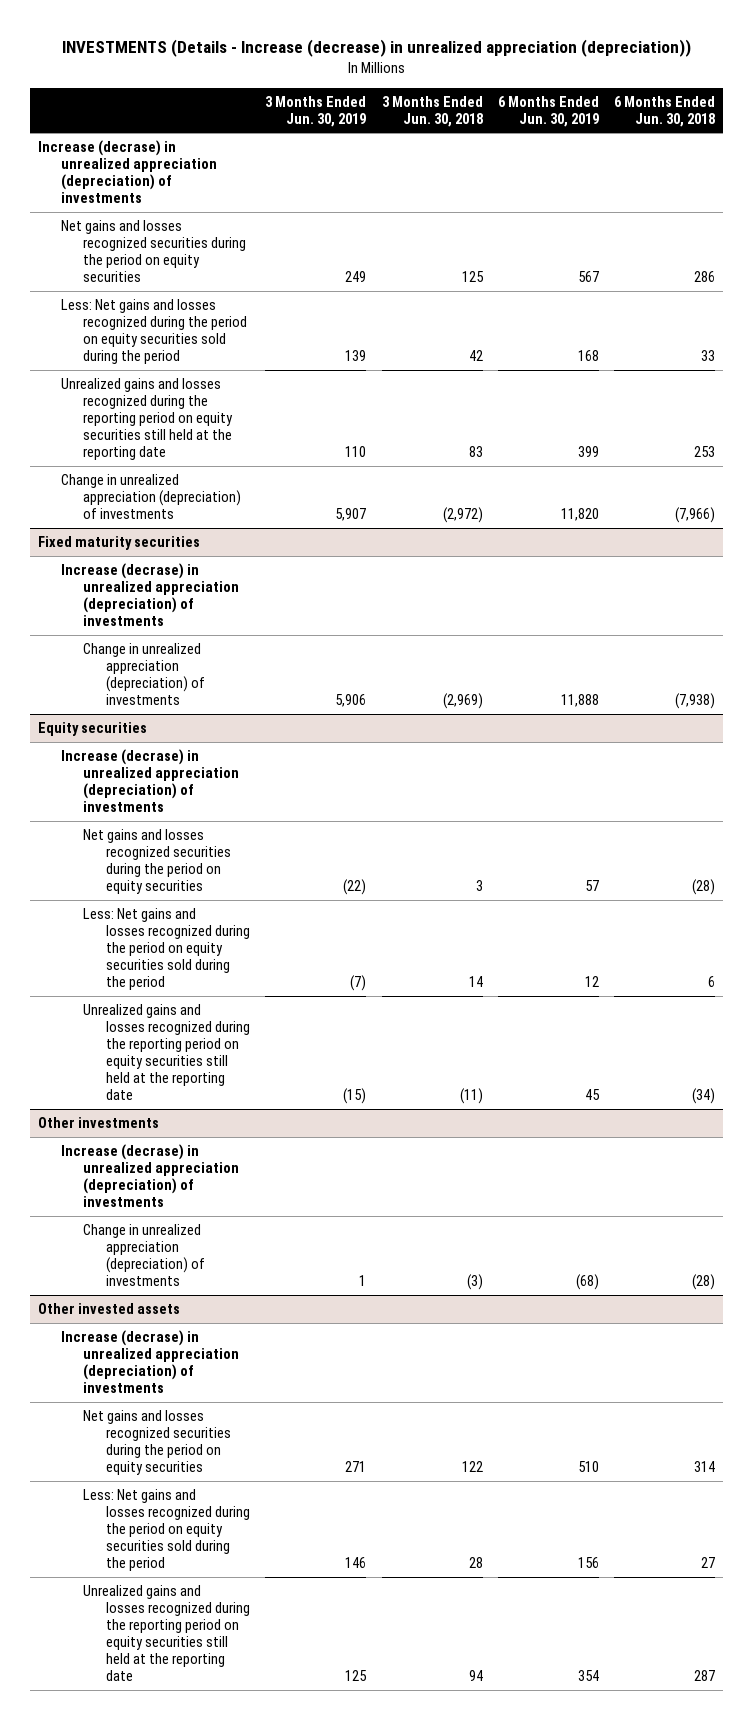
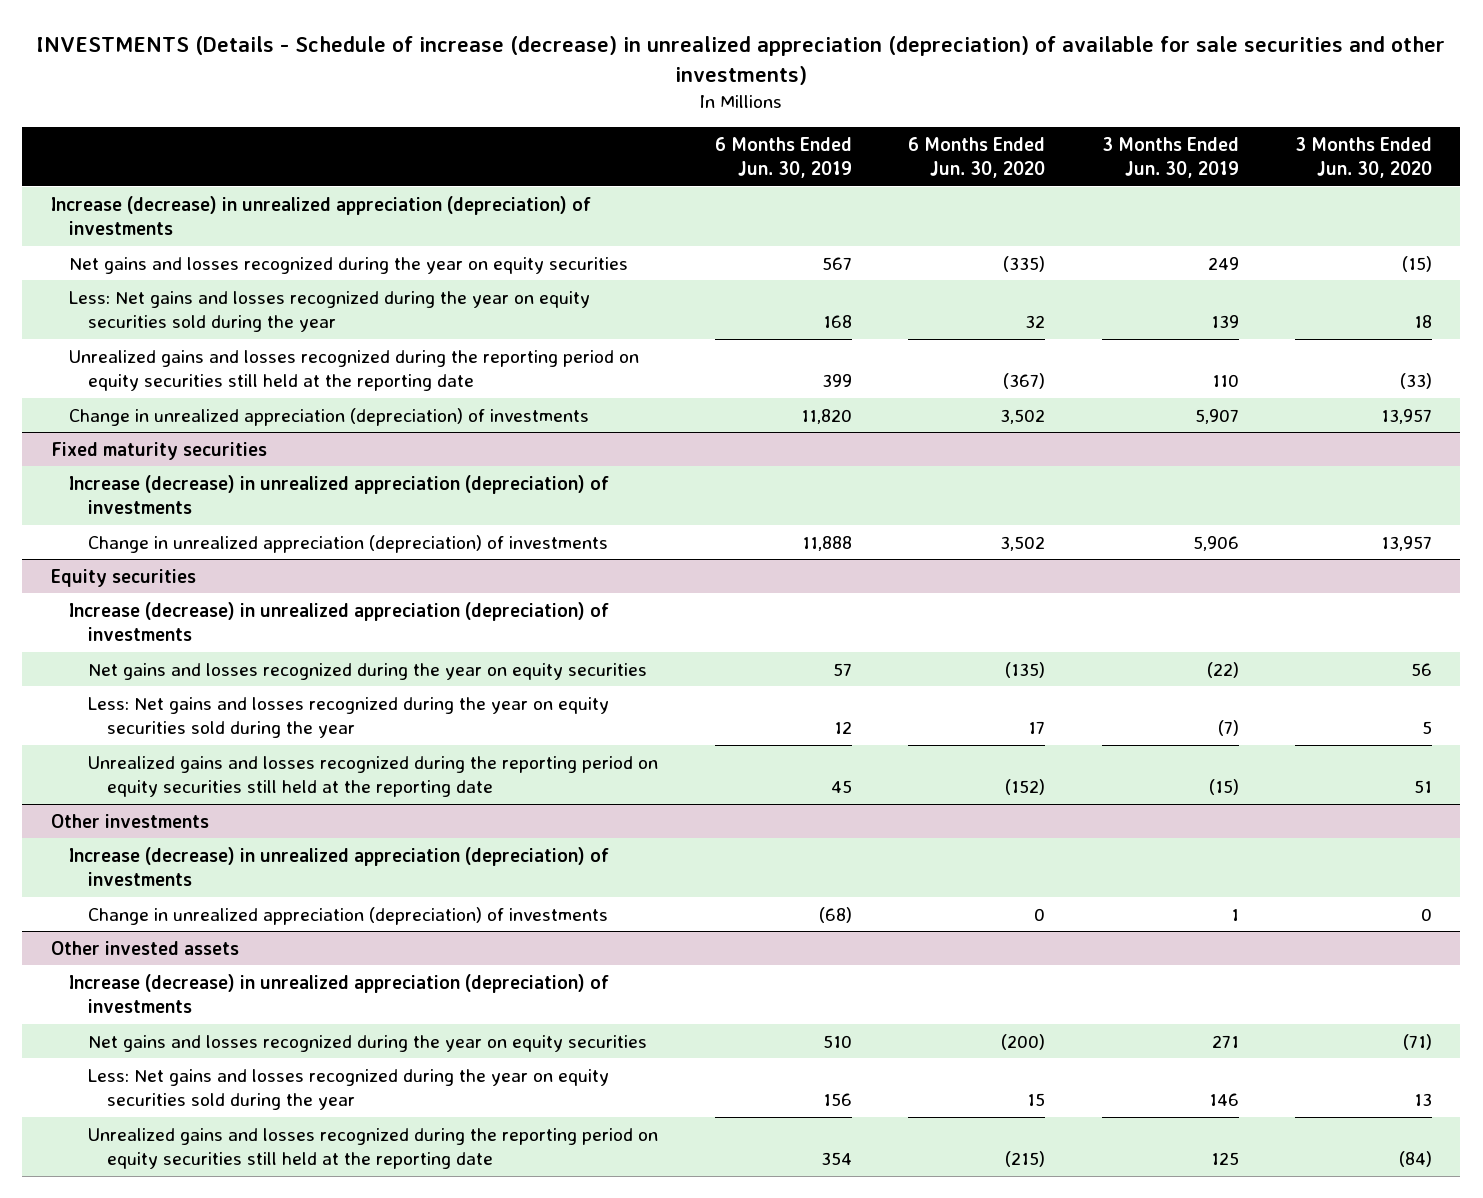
- INVESTMENTS (Details - Increase (decrease) in unrealized appreciation (depreciation))
+ INVESTMENTS (Details - Schedule of increase (decrease) in unrealized appreciation (depreciation) of available for sale securities and other investments)
- | 3 Months Ended Jun. 30, 2019 | 3 Months Ended Jun. 30, 2018 | 6 Months Ended Jun. 30, 2019 | 6 Months Ended Jun. 30, 2018
+ | 6 Months Ended Jun. 30, 2019 | 6 Months Ended Jun. 30, 2020 | 3 Months Ended Jun. 30, 2019 | 3 Months Ended Jun. 30, 2020
- Increase (decrase) in unrealized appreciation (depreciation) of investments
- Net gains and losses recognized securities during the period on equity securities | 249 | 125 | 567 | 286
- Less: Net gains and losses recognized during the period on equity securities sold during the period | 139 | 42 | 168 | 33
+ Increase (decrease) in unrealized appreciation (depreciation) of investments
+ Net gains and losses recognized during the year on equity securities | 567 | (335) | 249 | (15)
+ Less: Net gains and losses recognized during the year on equity securities sold during the year | 168 | 32 | 139 | 18
@ Fixed maturity securities
- Increase (decrase) in unrealized appreciation (depreciation) of investments
+ Increase (decrease) in unrealized appreciation (depreciation) of investments
@ Equity securities
- Increase (decrase) in unrealized appreciation (depreciation) of investments
- Net gains and losses recognized securities during the period on equity securities | (22) | 3 | 57 | (28)
- Less: Net gains and losses recognized during the period on equity securities sold during the period | (7) | 14 | 12 | 6
+ Increase (decrease) in unrealized appreciation (depreciation) of investments
+ Net gains and losses recognized during the year on equity securities | 57 | (135) | (22) | 56
+ Less: Net gains and losses recognized during the year on equity securities sold during the year | 12 | 17 | (7) | 5
@ Other investments
- Increase (decrase) in unrealized appreciation (depreciation) of investments
+ Increase (decrease) in unrealized appreciation (depreciation) of investments
@ Other invested assets
- Increase (decrase) in unrealized appreciation (depreciation) of investments
- Net gains and losses recognized securities during the period on equity securities | 271 | 122 | 510 | 314
- Less: Net gains and losses recognized during the period on equity securities sold during the period | 146 | 28 | 156 | 27
+ Increase (decrease) in unrealized appreciation (depreciation) of investments
+ Net gains and losses recognized during the year on equity securities | 510 | (200) | 271 | (71)
+ Less: Net gains and losses recognized during the year on equity securities sold during the year | 156 | 15 | 146 | 13

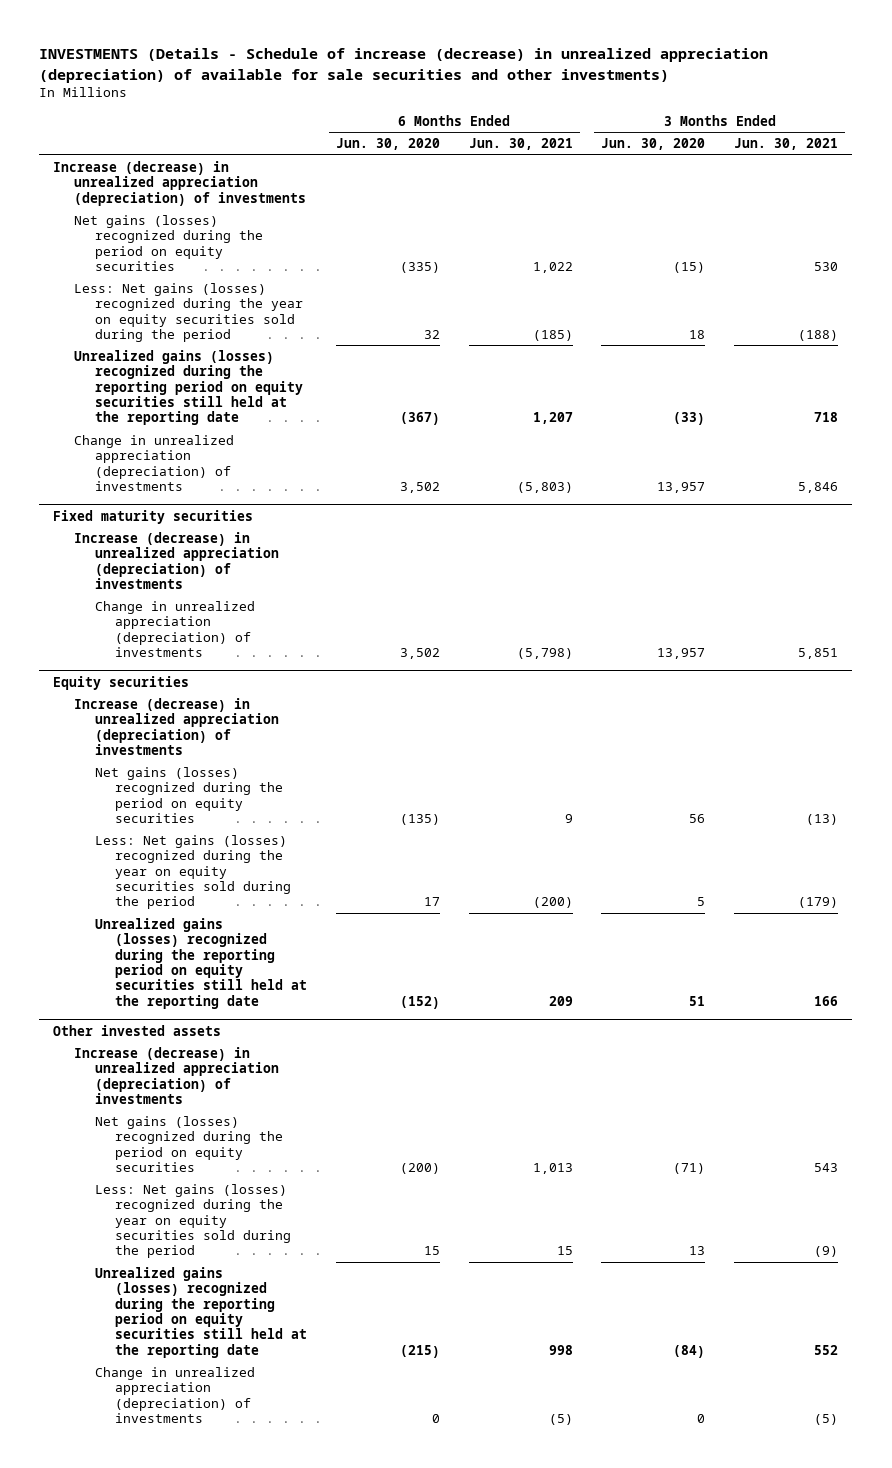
- | 6 Months Ended Jun. 30, 2019 | 6 Months Ended Jun. 30, 2020 | 3 Months Ended Jun. 30, 2019 | 3 Months Ended Jun. 30, 2020
+ | 6 Months Ended Jun. 30, 2020 | 6 Months Ended Jun. 30, 2021 | 3 Months Ended Jun. 30, 2020 | 3 Months Ended Jun. 30, 2021
- Net gains and losses recognized during the year on equity securities | 567 | (335) | 249 | (15)
- Less: Net gains and losses recognized during the year on equity securities sold during the year | 168 | 32 | 139 | 18
- Unrealized gains and losses recognized during the reporting period on equity securities still held at the reporting date | 399 | (367) | 110 | (33)
+ Net gains (losses) recognized during the period on equity securities | (335) | 1,022 | (15) | 530
+ Less: Net gains (losses) recognized during the year on equity securities sold during the period | 32 | (185) | 18 | (188)
+ Unrealized gains (losses) recognized during the reporting period on equity securities still held at the reporting date | (367) | 1,207 | (33) | 718
@ Equity securities
- Net gains and losses recognized during the year on equity securities | 57 | (135) | (22) | 56
- Less: Net gains and losses recognized during the year on equity securities sold during the year | 12 | 17 | (7) | 5
- Unrealized gains and losses recognized during the reporting period on equity securities still held at the reporting date | 45 | (152) | (15) | 51
- Other investments
- Increase (decrease) in unrealized appreciation (depreciation) of investments
- Change in unrealized appreciation (depreciation) of investments | (68) | 0 | 1 | 0
@ Equity securities
+ Net gains (losses) recognized during the period on equity securities | (135) | 9 | 56 | (13)
+ Less: Net gains (losses) recognized during the year on equity securities sold during the period | 17 | (200) | 5 | (179)
+ Unrealized gains (losses) recognized during the reporting period on equity securities still held at the reporting date | (152) | 209 | 51 | 166
@ Other invested assets
- Net gains and losses recognized during the year on equity securities | 510 | (200) | 271 | (71)
- Less: Net gains and losses recognized during the year on equity securities sold during the year | 156 | 15 | 146 | 13
- Unrealized gains and losses recognized during the reporting period on equity securities still held at the reporting date | 354 | (215) | 125 | (84)
+ Net gains (losses) recognized during the period on equity securities | (200) | 1,013 | (71) | 543
+ Less: Net gains (losses) recognized during the year on equity securities sold during the period | 15 | 15 | 13 | (9)
+ Unrealized gains (losses) recognized during the reporting period on equity securities still held at the reporting date | (215) | 998 | (84) | 552
+ Change in unrealized appreciation (depreciation) of investments | 0 | (5) | 0 | (5)

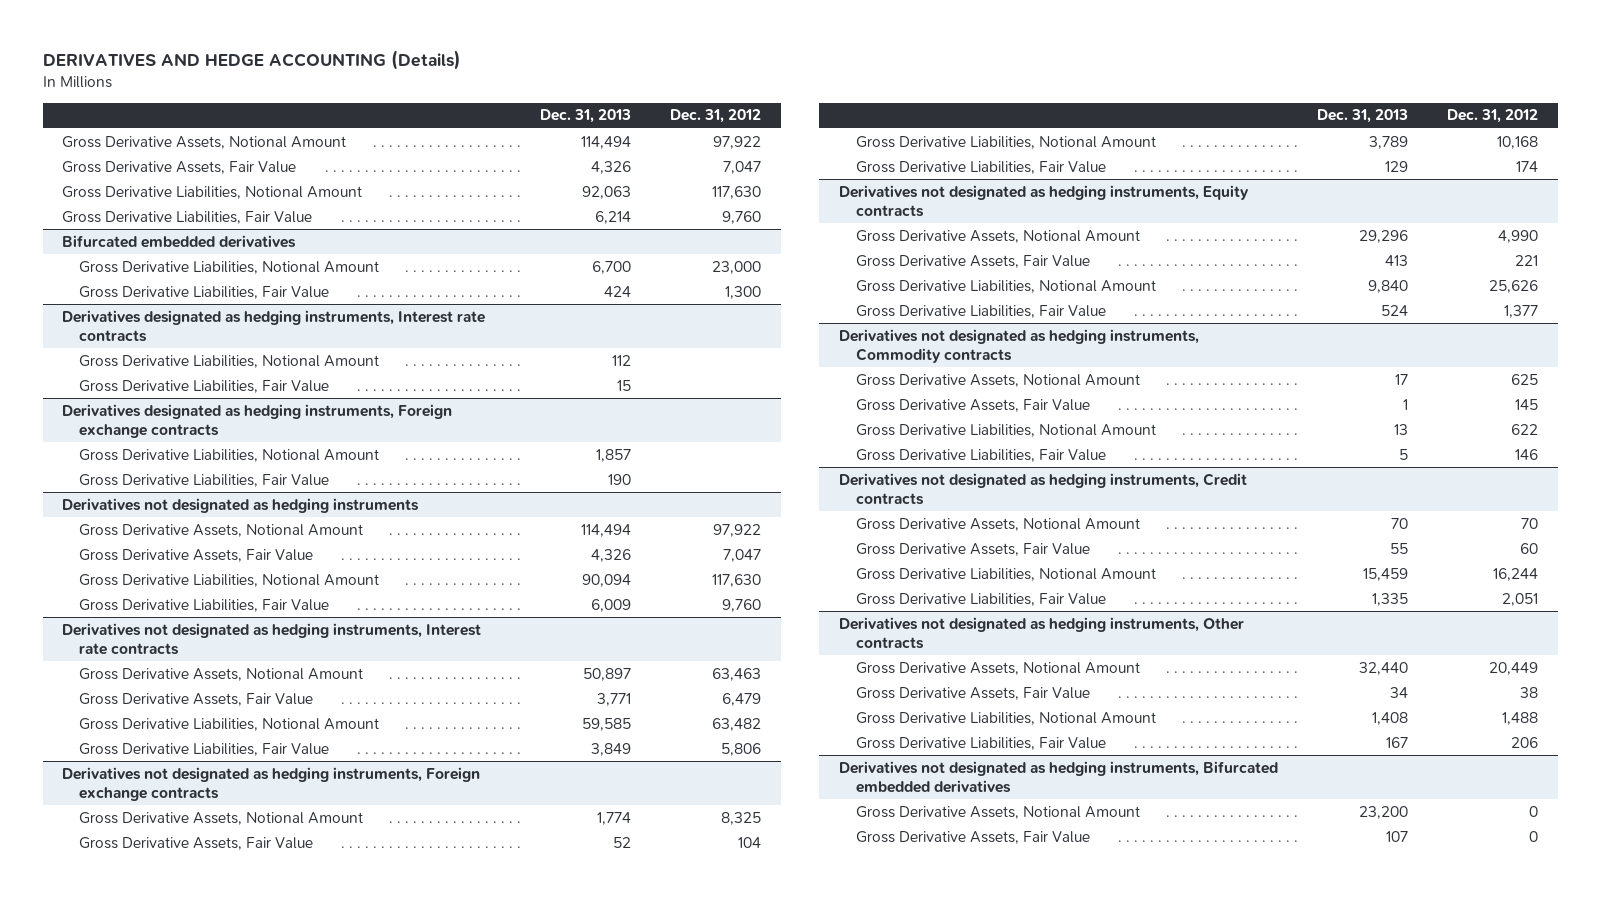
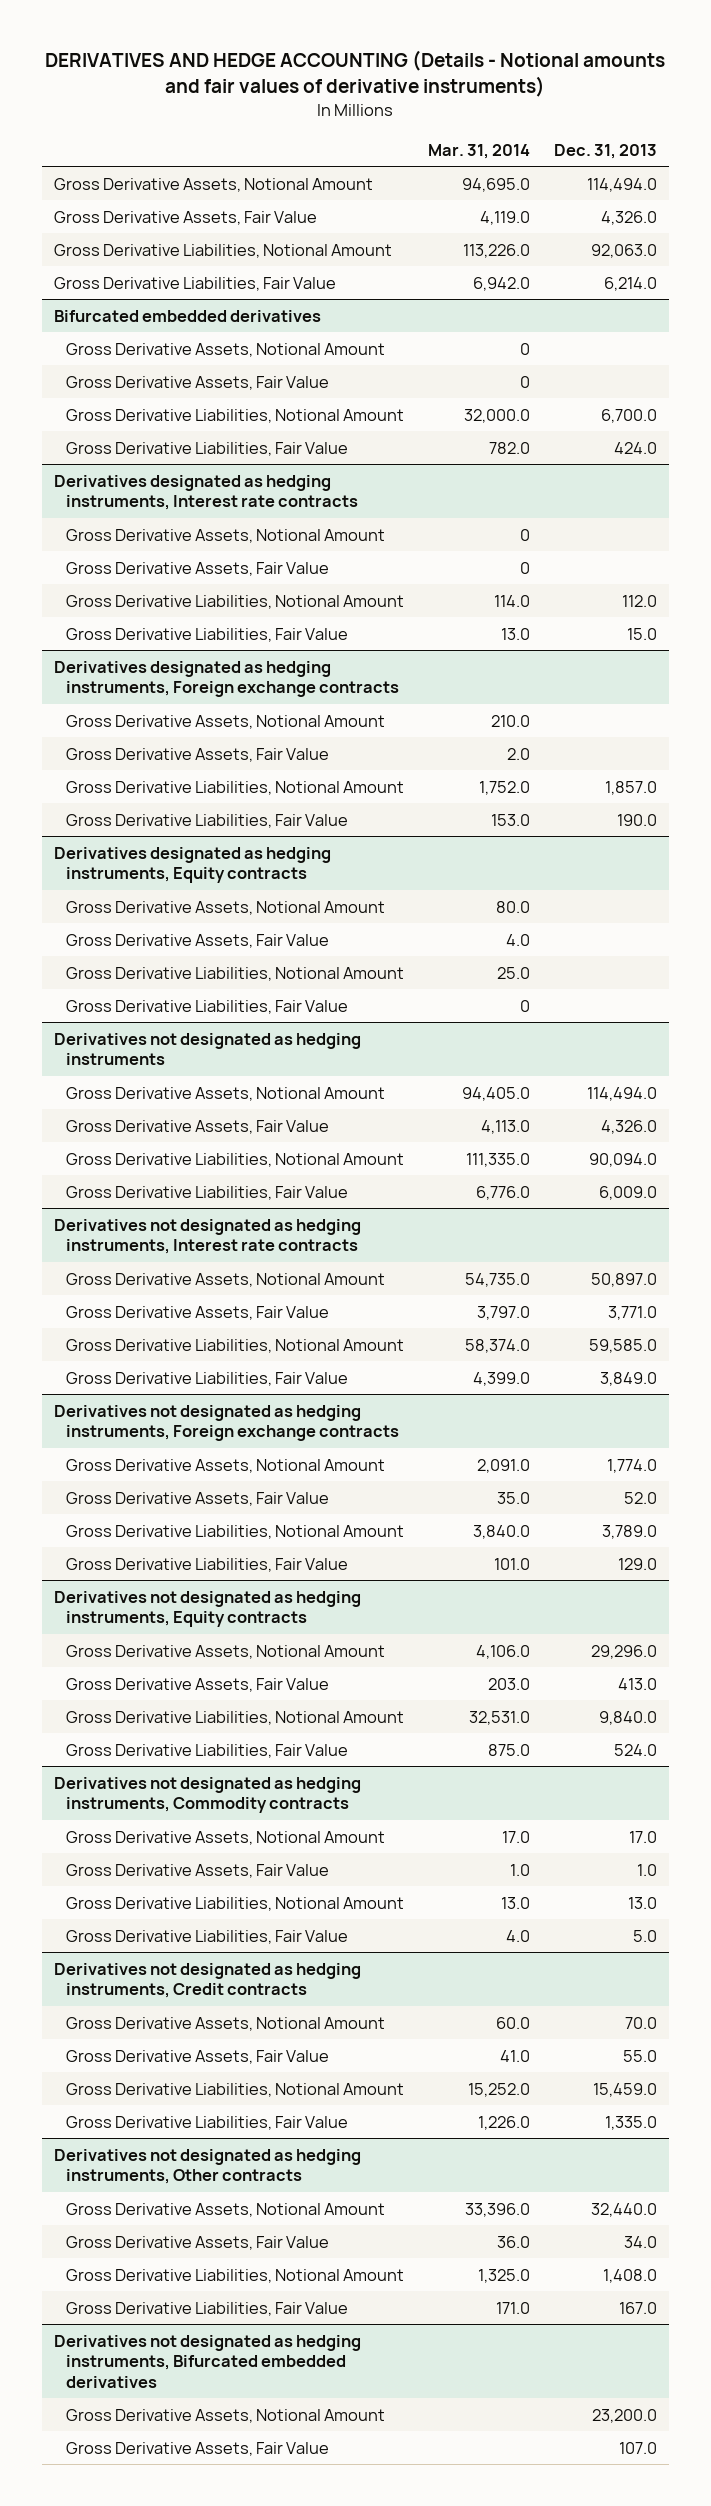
- DERIVATIVES AND HEDGE ACCOUNTING (Details)
+ DERIVATIVES AND HEDGE ACCOUNTING (Details - Notional amounts and fair values of derivative instruments)
- | Dec. 31, 2013 | Dec. 31, 2012
+ | Mar. 31, 2014 | Dec. 31, 2013
- Gross Derivative Assets, Notional Amount | 114,494 | 97,922
- Gross Derivative Assets, Fair Value | 4,326 | 7,047
- Gross Derivative Liabilities, Notional Amount | 92,063 | 117,630
- Gross Derivative Liabilities, Fair Value | 6,214 | 9,760
+ Gross Derivative Assets, Notional Amount | 94,695.0 | 114,494.0
+ Gross Derivative Assets, Fair Value | 4,119.0 | 4,326.0
+ Gross Derivative Liabilities, Notional Amount | 113,226.0 | 92,063.0
+ Gross Derivative Liabilities, Fair Value | 6,942.0 | 6,214.0
@ Bifurcated embedded derivatives
- Gross Derivative Liabilities, Notional Amount | 6,700 | 23,000
- Gross Derivative Liabilities, Fair Value | 424 | 1,300
+ Gross Derivative Assets, Notional Amount | 0 |
+ Gross Derivative Assets, Fair Value | 0 |
+ Gross Derivative Liabilities, Notional Amount | 32,000.0 | 6,700.0
+ Gross Derivative Liabilities, Fair Value | 782.0 | 424.0
@ Derivatives designated as hedging instruments, Interest rate contracts
- Gross Derivative Liabilities, Notional Amount | 112 |
- Gross Derivative Liabilities, Fair Value | 15 |
+ Gross Derivative Assets, Notional Amount | 0 |
+ Gross Derivative Assets, Fair Value | 0 |
+ Gross Derivative Liabilities, Notional Amount | 114.0 | 112.0
+ Gross Derivative Liabilities, Fair Value | 13.0 | 15.0
@ Derivatives designated as hedging instruments, Foreign exchange contracts
- Gross Derivative Liabilities, Notional Amount | 1,857 |
- Gross Derivative Liabilities, Fair Value | 190 |
+ Gross Derivative Assets, Notional Amount | 210.0 |
+ Gross Derivative Assets, Fair Value | 2.0 |
+ Gross Derivative Liabilities, Notional Amount | 1,752.0 | 1,857.0
+ Gross Derivative Liabilities, Fair Value | 153.0 | 190.0
+ Derivatives designated as hedging instruments, Equity contracts
+ Gross Derivative Assets, Notional Amount | 80.0 |
+ Gross Derivative Assets, Fair Value | 4.0 |
+ Gross Derivative Liabilities, Notional Amount | 25.0 |
+ Gross Derivative Liabilities, Fair Value | 0 |
@ Derivatives not designated as hedging instruments
- Gross Derivative Assets, Notional Amount | 114,494 | 97,922
- Gross Derivative Assets, Fair Value | 4,326 | 7,047
- Gross Derivative Liabilities, Notional Amount | 90,094 | 117,630
- Gross Derivative Liabilities, Fair Value | 6,009 | 9,760
+ Gross Derivative Assets, Notional Amount | 94,405.0 | 114,494.0
+ Gross Derivative Assets, Fair Value | 4,113.0 | 4,326.0
+ Gross Derivative Liabilities, Notional Amount | 111,335.0 | 90,094.0
+ Gross Derivative Liabilities, Fair Value | 6,776.0 | 6,009.0
@ Derivatives not designated as hedging instruments, Interest rate contracts
- Gross Derivative Assets, Notional Amount | 50,897 | 63,463
- Gross Derivative Assets, Fair Value | 3,771 | 6,479
- Gross Derivative Liabilities, Notional Amount | 59,585 | 63,482
- Gross Derivative Liabilities, Fair Value | 3,849 | 5,806
+ Gross Derivative Assets, Notional Amount | 54,735.0 | 50,897.0
+ Gross Derivative Assets, Fair Value | 3,797.0 | 3,771.0
+ Gross Derivative Liabilities, Notional Amount | 58,374.0 | 59,585.0
+ Gross Derivative Liabilities, Fair Value | 4,399.0 | 3,849.0
@ Derivatives not designated as hedging instruments, Foreign exchange contracts
- Gross Derivative Assets, Notional Amount | 1,774 | 8,325
- Gross Derivative Assets, Fair Value | 52 | 104
- Gross Derivative Liabilities, Notional Amount | 3,789 | 10,168
- Gross Derivative Liabilities, Fair Value | 129 | 174
+ Gross Derivative Assets, Notional Amount | 2,091.0 | 1,774.0
+ Gross Derivative Assets, Fair Value | 35.0 | 52.0
+ Gross Derivative Liabilities, Notional Amount | 3,840.0 | 3,789.0
+ Gross Derivative Liabilities, Fair Value | 101.0 | 129.0
@ Derivatives not designated as hedging instruments, Equity contracts
- Gross Derivative Assets, Notional Amount | 29,296 | 4,990
- Gross Derivative Assets, Fair Value | 413 | 221
- Gross Derivative Liabilities, Notional Amount | 9,840 | 25,626
- Gross Derivative Liabilities, Fair Value | 524 | 1,377
+ Gross Derivative Assets, Notional Amount | 4,106.0 | 29,296.0
+ Gross Derivative Assets, Fair Value | 203.0 | 413.0
+ Gross Derivative Liabilities, Notional Amount | 32,531.0 | 9,840.0
+ Gross Derivative Liabilities, Fair Value | 875.0 | 524.0
@ Derivatives not designated as hedging instruments, Commodity contracts
- Gross Derivative Assets, Notional Amount | 17 | 625
- Gross Derivative Assets, Fair Value | 1 | 145
- Gross Derivative Liabilities, Notional Amount | 13 | 622
- Gross Derivative Liabilities, Fair Value | 5 | 146
+ Gross Derivative Assets, Notional Amount | 17.0 | 17.0
+ Gross Derivative Assets, Fair Value | 1.0 | 1.0
+ Gross Derivative Liabilities, Notional Amount | 13.0 | 13.0
+ Gross Derivative Liabilities, Fair Value | 4.0 | 5.0
@ Derivatives not designated as hedging instruments, Credit contracts
- Gross Derivative Assets, Notional Amount | 70 | 70
- Gross Derivative Assets, Fair Value | 55 | 60
- Gross Derivative Liabilities, Notional Amount | 15,459 | 16,244
- Gross Derivative Liabilities, Fair Value | 1,335 | 2,051
+ Gross Derivative Assets, Notional Amount | 60.0 | 70.0
+ Gross Derivative Assets, Fair Value | 41.0 | 55.0
+ Gross Derivative Liabilities, Notional Amount | 15,252.0 | 15,459.0
+ Gross Derivative Liabilities, Fair Value | 1,226.0 | 1,335.0
@ Derivatives not designated as hedging instruments, Other contracts
- Gross Derivative Assets, Notional Amount | 32,440 | 20,449
- Gross Derivative Assets, Fair Value | 34 | 38
- Gross Derivative Liabilities, Notional Amount | 1,408 | 1,488
- Gross Derivative Liabilities, Fair Value | 167 | 206
+ Gross Derivative Assets, Notional Amount | 33,396.0 | 32,440.0
+ Gross Derivative Assets, Fair Value | 36.0 | 34.0
+ Gross Derivative Liabilities, Notional Amount | 1,325.0 | 1,408.0
+ Gross Derivative Liabilities, Fair Value | 171.0 | 167.0
@ Derivatives not designated as hedging instruments, Bifurcated embedded derivatives
- Gross Derivative Assets, Notional Amount | 23,200 | 0
- Gross Derivative Assets, Fair Value | 107 | 0
+ Gross Derivative Assets, Notional Amount | | 23,200.0
+ Gross Derivative Assets, Fair Value | | 107.0

